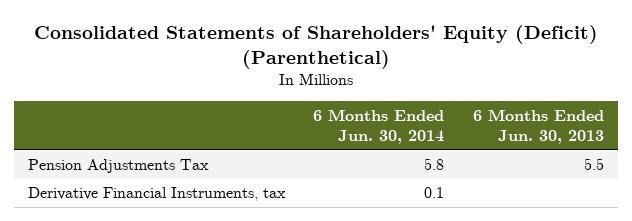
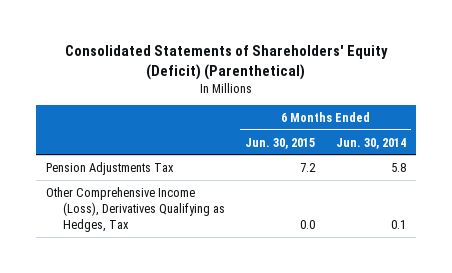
- | 6 Months Ended Jun. 30, 2014 | 6 Months Ended Jun. 30, 2013
+ | 6 Months Ended Jun. 30, 2015 | 6 Months Ended Jun. 30, 2014
- Derivative Financial Instruments, tax | 0.1 |
+ Other Comprehensive Income (Loss), Derivatives Qualifying as Hedges, Tax | 0.0 | 0.1

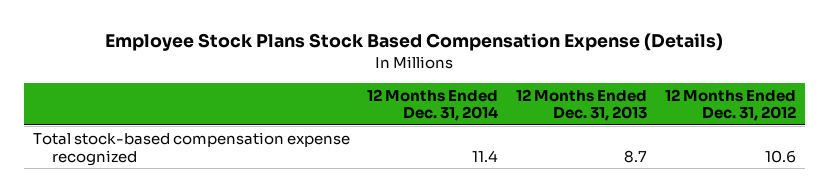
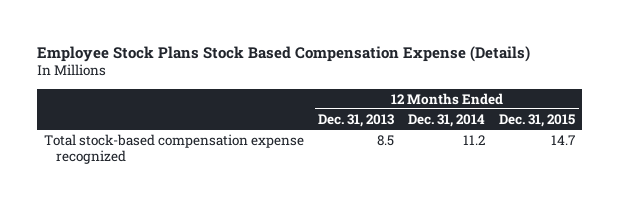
- | 12 Months Ended Dec. 31, 2014 | 12 Months Ended Dec. 31, 2013 | 12 Months Ended Dec. 31, 2012
+ | 12 Months Ended Dec. 31, 2013 | 12 Months Ended Dec. 31, 2014 | 12 Months Ended Dec. 31, 2015
- Total stock-based compensation expense recognized | 11.4 | 8.7 | 10.6
+ Total stock-based compensation expense recognized | 8.5 | 11.2 | 14.7

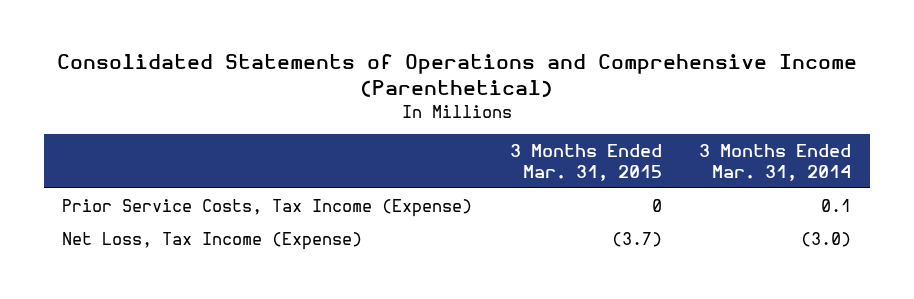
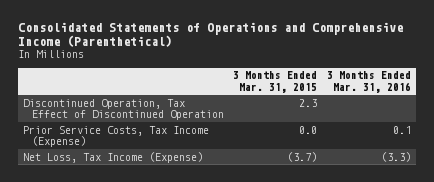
- | 3 Months Ended Mar. 31, 2015 | 3 Months Ended Mar. 31, 2014
+ | 3 Months Ended Mar. 31, 2015 | 3 Months Ended Mar. 31, 2016
- Prior Service Costs, Tax Income (Expense) | 0 | 0.1
+ Discontinued Operation, Tax Effect of Discontinued Operation | 2.3 |
+ Prior Service Costs, Tax Income (Expense) | 0.0 | 0.1

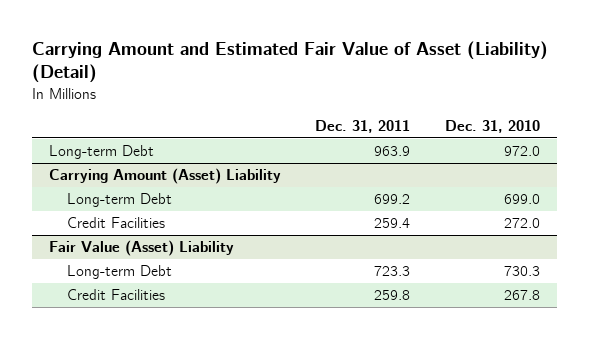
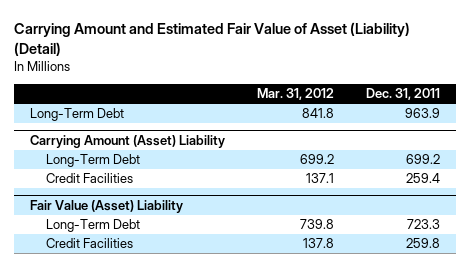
- | Dec. 31, 2011 | Dec. 31, 2010
+ | Mar. 31, 2012 | Dec. 31, 2011
- Long-term Debt | 963.9 | 972.0
+ Long-Term Debt | 841.8 | 963.9
@ Carrying Amount (Asset) Liability
- Long-term Debt | 699.2 | 699.0
+ Long-Term Debt | 699.2 | 699.2
@ Fair Value (Asset) Liability
- Long-term Debt | 723.3 | 730.3
+ Long-Term Debt | 739.8 | 723.3

